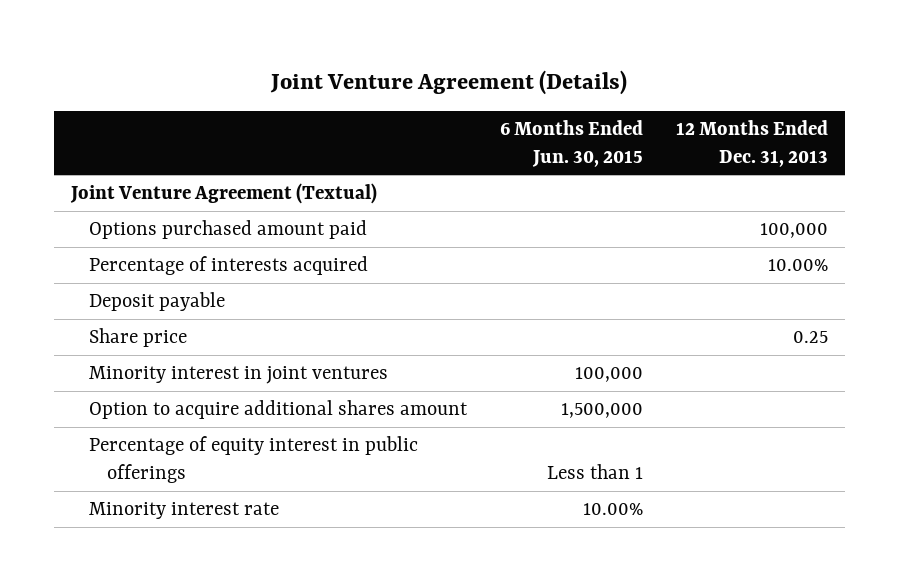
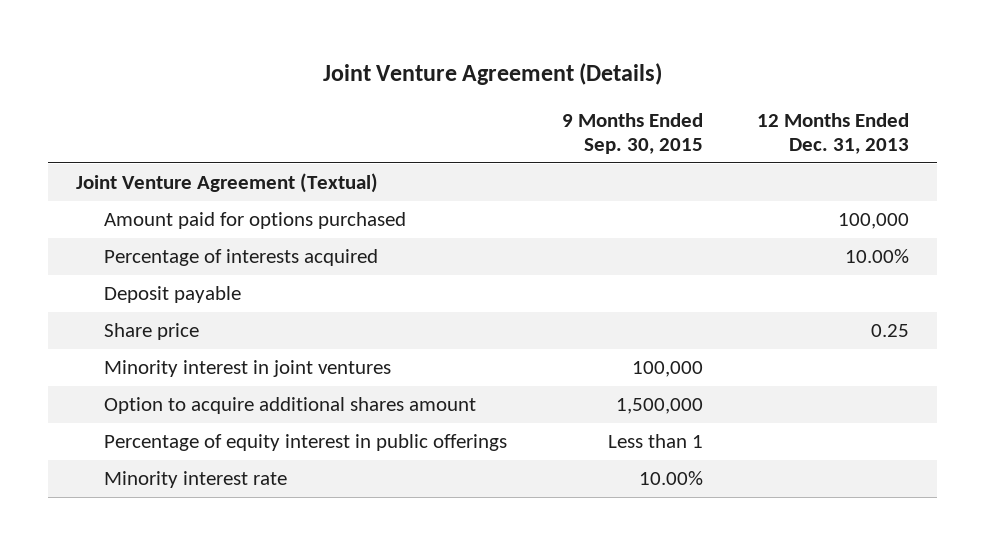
- | 6 Months Ended Jun. 30, 2015 | 12 Months Ended Dec. 31, 2013
+ | 9 Months Ended Sep. 30, 2015 | 12 Months Ended Dec. 31, 2013
- Options purchased amount paid | | 100,000
+ Amount paid for options purchased | | 100,000

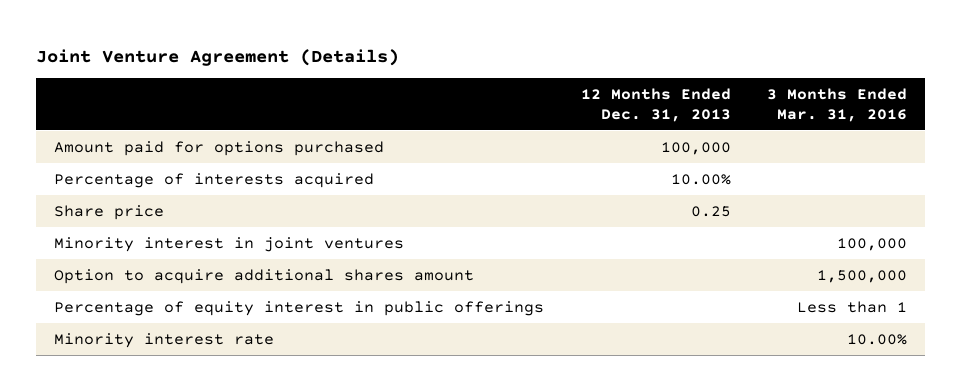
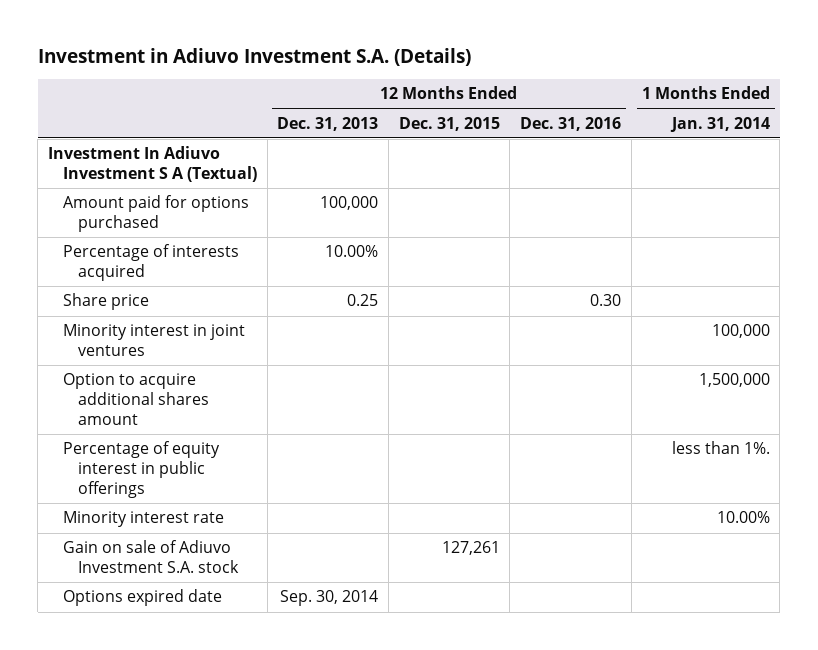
- Joint Venture Agreement (Details)
+ Investment in Adiuvo Investment S.A. (Details)
- | 12 Months Ended Dec. 31, 2013 | 3 Months Ended Mar. 31, 2016
+ | 12 Months Ended Dec. 31, 2013 | 12 Months Ended Dec. 31, 2015 | 12 Months Ended Dec. 31, 2016 | 1 Months Ended Jan. 31, 2014
+ Investment In Adiuvo Investment S A (Textual)
+ Gain on sale of Adiuvo Investment S.A. stock | | 127,261 | |
+ Options expired date | Sep. 30, 2014 | | |

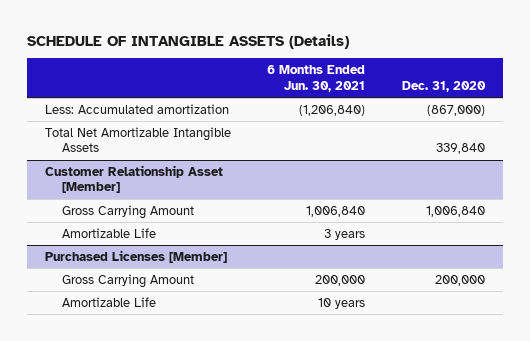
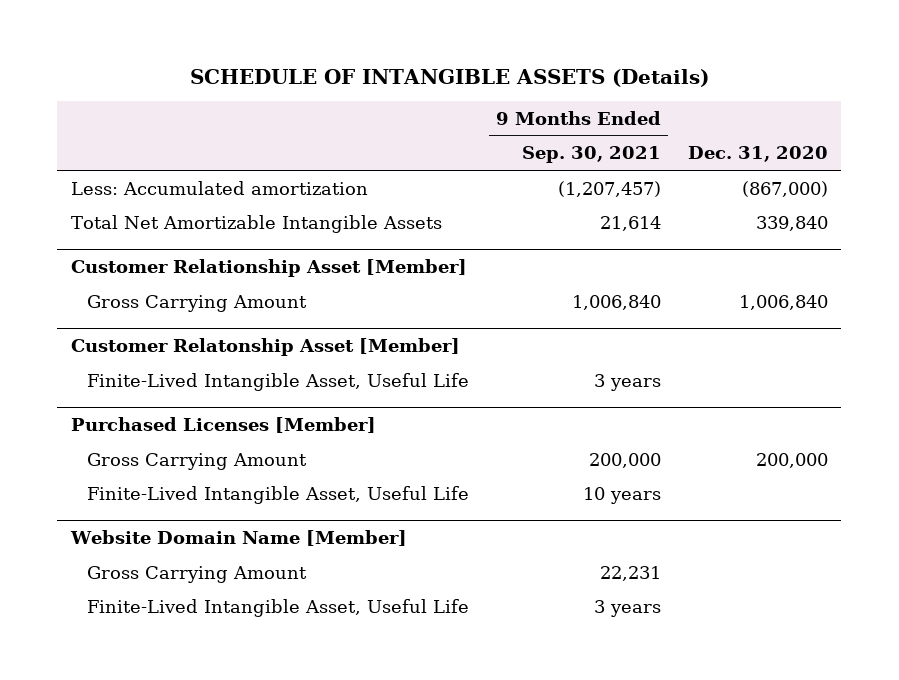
- | 6 Months Ended Jun. 30, 2021 | Dec. 31, 2020
+ | 9 Months Ended Sep. 30, 2021 | Dec. 31, 2020
@ Customer Relationship Asset [Member]
- Amortizable Life | 3 years |
+ Customer Relatonship Asset [Member]
+ Finite-Lived Intangible Asset, Useful Life | 3 years |
@ Purchased Licenses [Member]
- Amortizable Life | 10 years |
+ Finite-Lived Intangible Asset, Useful Life | 10 years |
+ Website Domain Name [Member]
+ Gross Carrying Amount | 22,231 |
+ Finite-Lived Intangible Asset, Useful Life | 3 years |

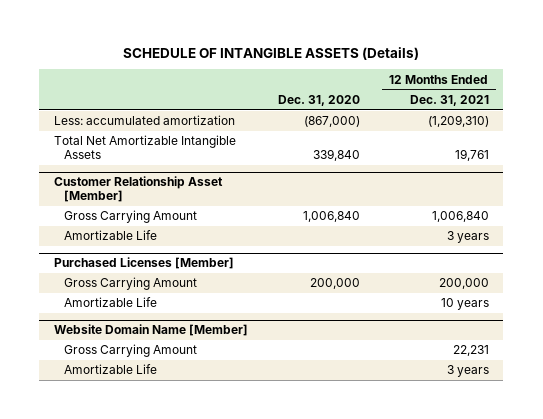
- | 9 Months Ended Sep. 30, 2021 | Dec. 31, 2020
+ | Dec. 31, 2020 | 12 Months Ended Dec. 31, 2021
- Less: Accumulated amortization | (1,207,457) | (867,000)
+ Less: accumulated amortization | (867,000) | (1,209,310)
- Customer Relatonship Asset [Member]
- Finite-Lived Intangible Asset, Useful Life | 3 years |
@ Customer Relationship Asset [Member]
+ Amortizable Life | | 3 years
@ Purchased Licenses [Member]
- Finite-Lived Intangible Asset, Useful Life | 10 years |
+ Amortizable Life | | 10 years
@ Website Domain Name [Member]
- Finite-Lived Intangible Asset, Useful Life | 3 years |
+ Amortizable Life | | 3 years

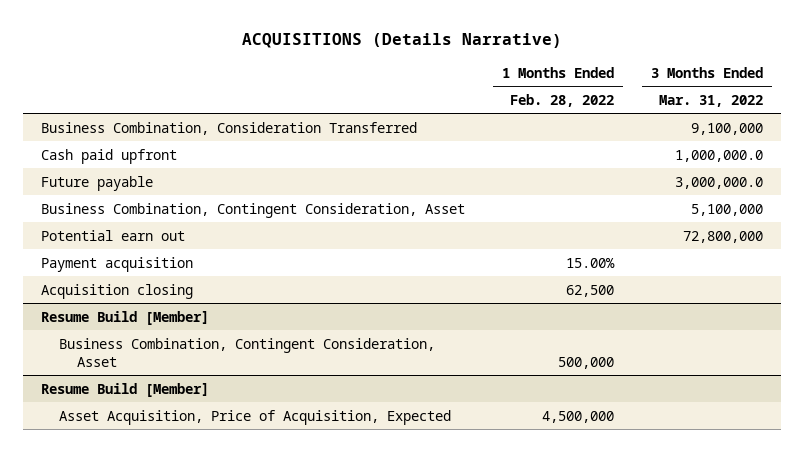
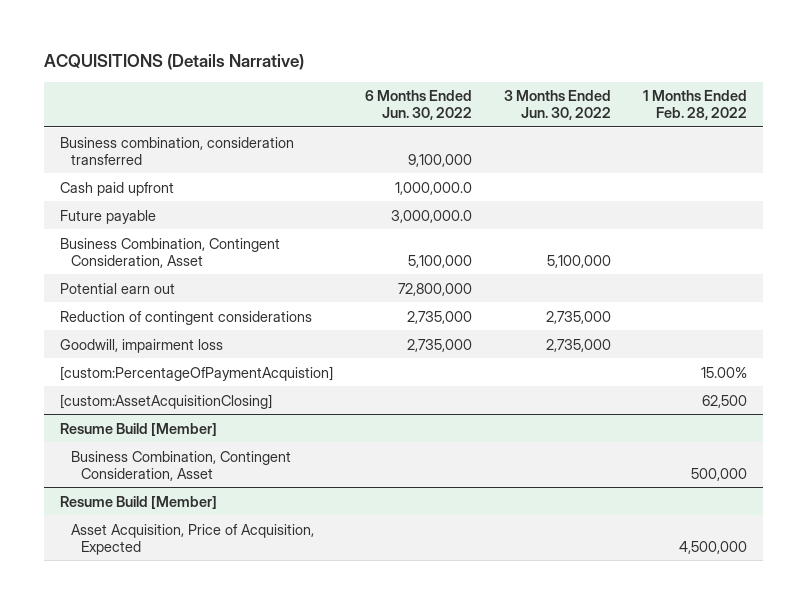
- | 1 Months Ended Feb. 28, 2022 | 3 Months Ended Mar. 31, 2022
+ | 6 Months Ended Jun. 30, 2022 | 3 Months Ended Jun. 30, 2022 | 1 Months Ended Feb. 28, 2022
- Business Combination, Consideration Transferred | | 9,100,000
+ Business combination, consideration transferred | 9,100,000 | |
- Payment acquisition | 15.00% |
- Acquisition closing | 62,500 |
+ Reduction of contingent considerations | 2,735,000 | 2,735,000 |
+ Goodwill, impairment loss | 2,735,000 | 2,735,000 |
+ [custom:PercentageOfPaymentAcquistion] | | | 15.00%
+ [custom:AssetAcquisitionClosing] | | | 62,500

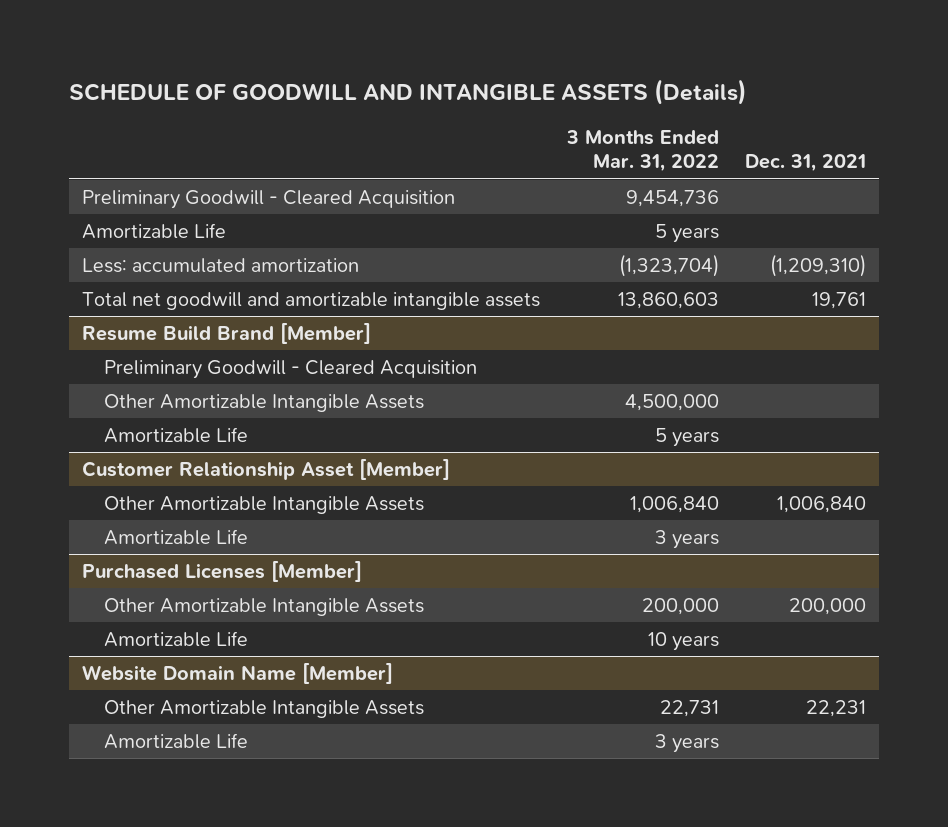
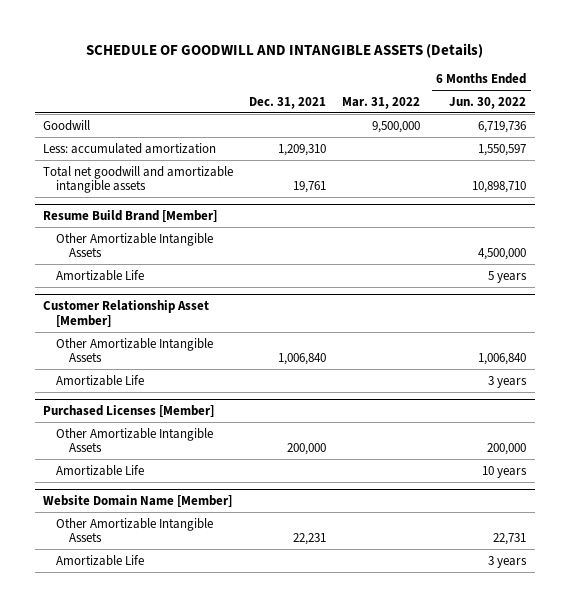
- | 3 Months Ended Mar. 31, 2022 | Dec. 31, 2021
+ | Dec. 31, 2021 | Mar. 31, 2022 | 6 Months Ended Jun. 30, 2022
- Preliminary Goodwill - Cleared Acquisition | 9,454,736 |
- Amortizable Life | 5 years |
- Less: accumulated amortization | (1,323,704) | (1,209,310)
+ Goodwill | | 9,500,000 | 6,719,736
+ Less: accumulated amortization | 1,209,310 | | 1,550,597
@ Resume Build Brand [Member]
- Preliminary Goodwill - Cleared Acquisition

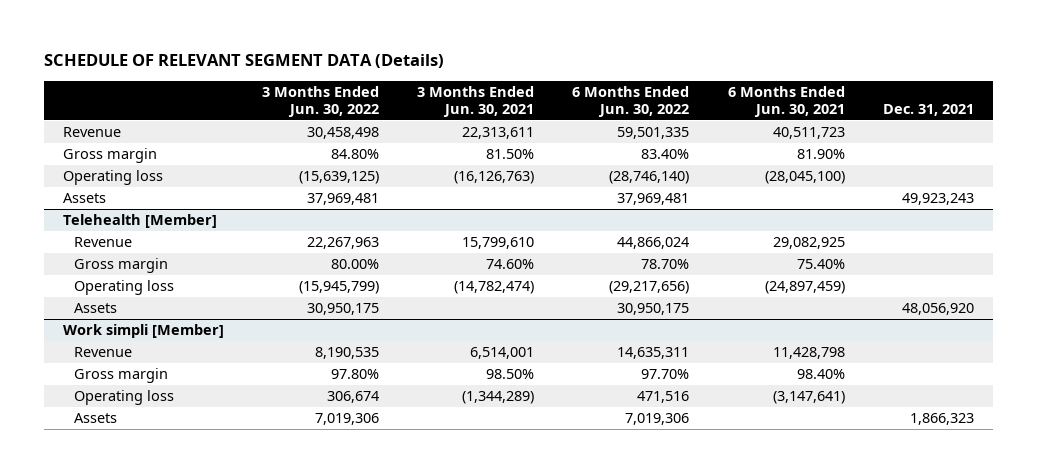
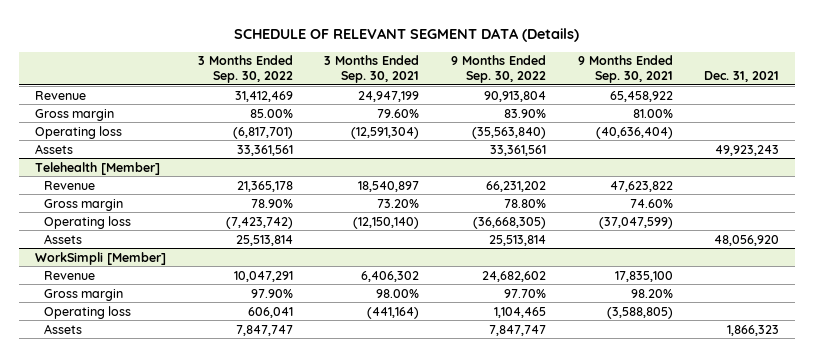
- | 3 Months Ended Jun. 30, 2022 | 3 Months Ended Jun. 30, 2021 | 6 Months Ended Jun. 30, 2022 | 6 Months Ended Jun. 30, 2021 | Dec. 31, 2021
+ | 3 Months Ended Sep. 30, 2022 | 3 Months Ended Sep. 30, 2021 | 9 Months Ended Sep. 30, 2022 | 9 Months Ended Sep. 30, 2021 | Dec. 31, 2021
- Work simpli [Member]
+ WorkSimpli [Member]

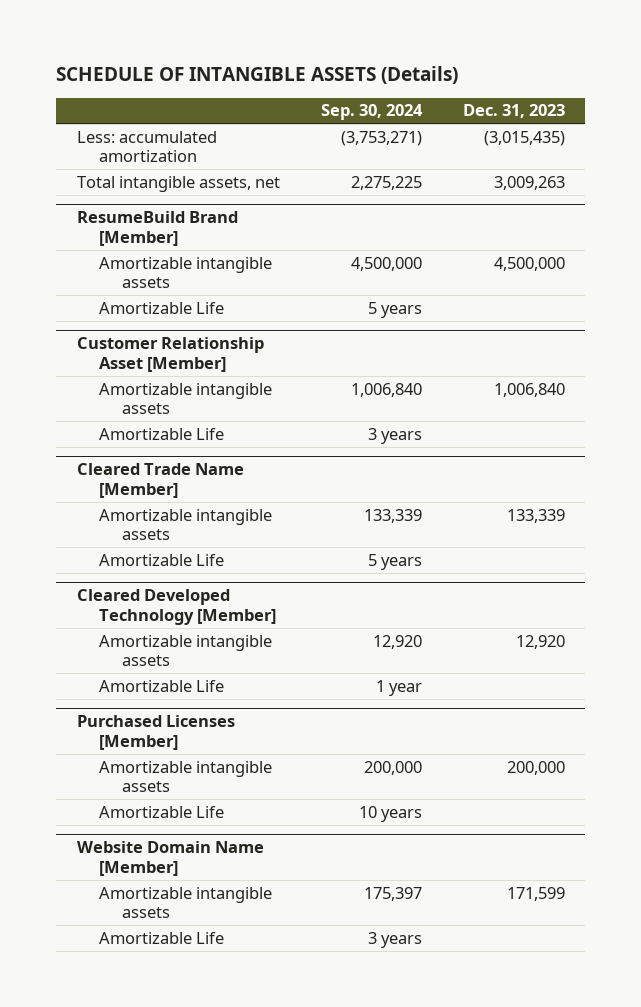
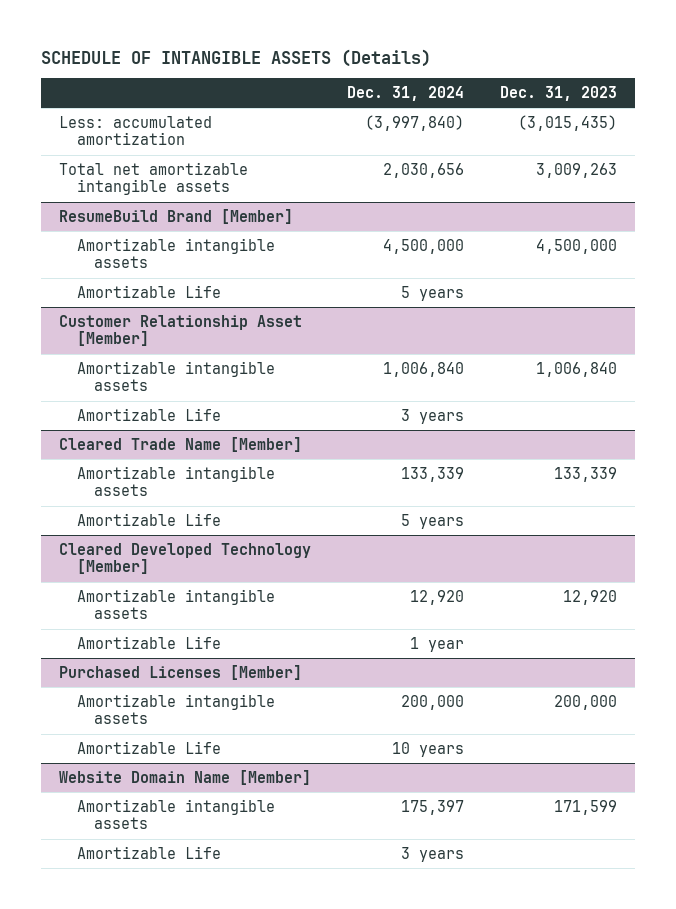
- | Sep. 30, 2024 | Dec. 31, 2023
+ | Dec. 31, 2024 | Dec. 31, 2023
- Total intangible assets, net | 2,275,225 | 3,009,263
+ Total net amortizable intangible assets | 2,030,656 | 3,009,263

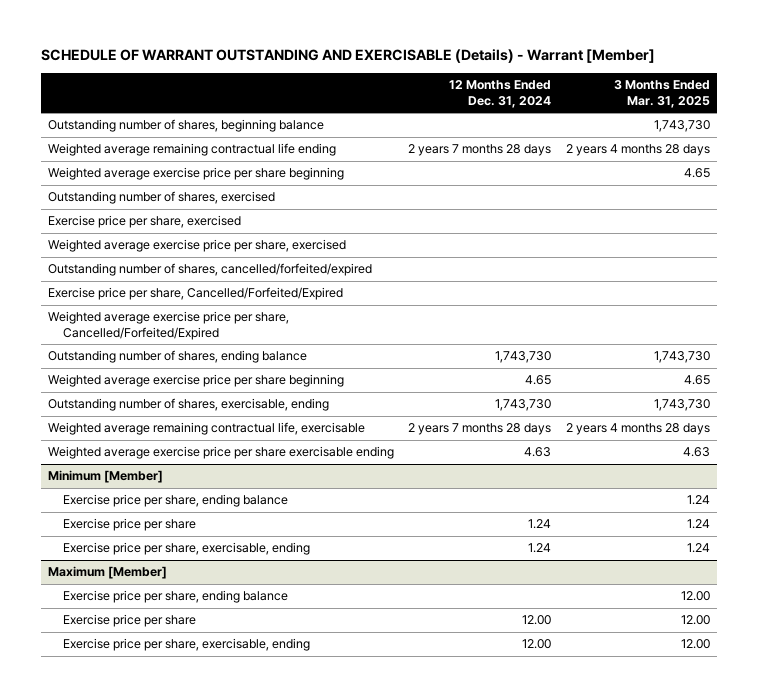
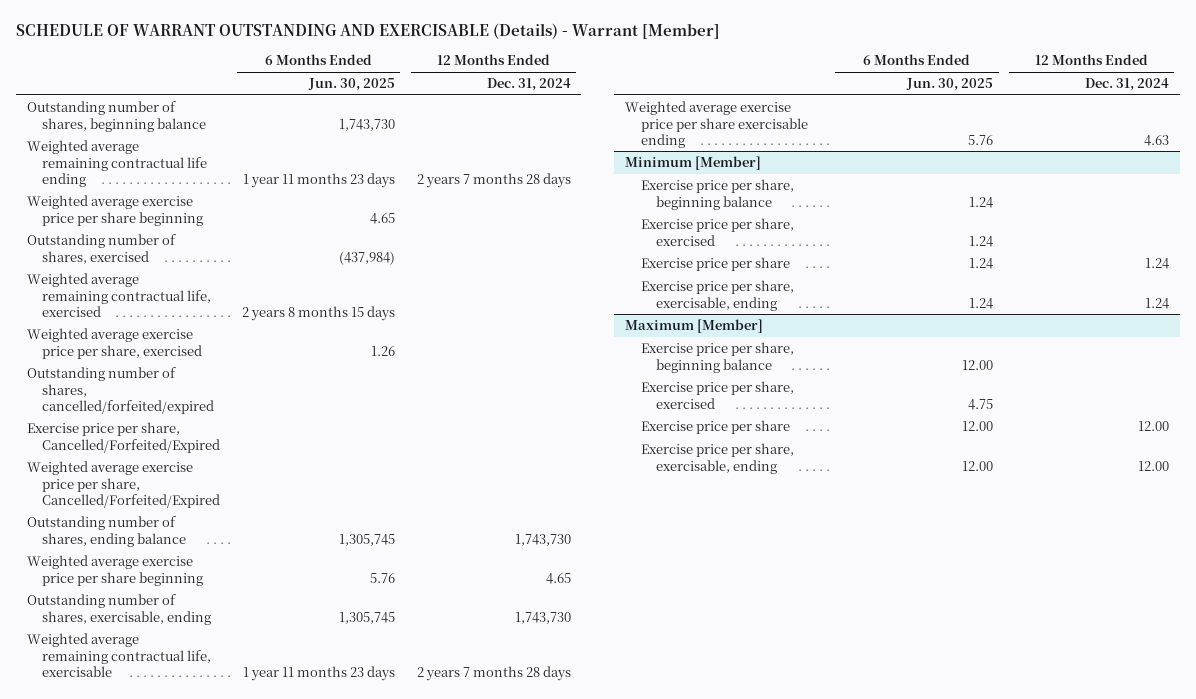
- | 12 Months Ended Dec. 31, 2024 | 3 Months Ended Mar. 31, 2025
+ | 6 Months Ended Jun. 30, 2025 | 12 Months Ended Dec. 31, 2024
- Exercise price per share, exercised
+ Weighted average remaining contractual life, exercised | 2 years 8 months 15 days |
@ Minimum [Member]
- Exercise price per share, ending balance | | 1.24
+ Exercise price per share, beginning balance | 1.24 |
+ Exercise price per share, exercised | 1.24 |
@ Maximum [Member]
- Exercise price per share, ending balance | | 12.00
+ Exercise price per share, beginning balance | 12.00 |
+ Exercise price per share, exercised | 4.75 |

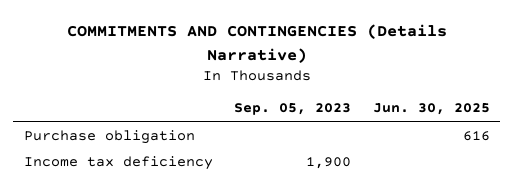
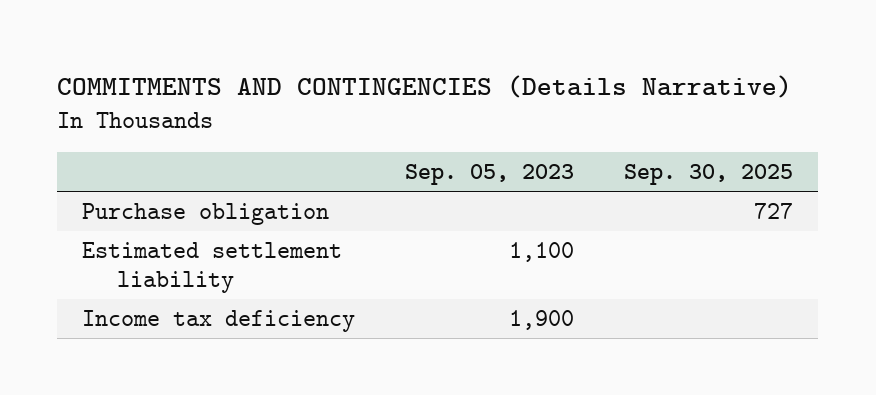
- | Sep. 05, 2023 | Jun. 30, 2025
+ | Sep. 05, 2023 | Sep. 30, 2025
+ Estimated settlement liability | 1,100 |

